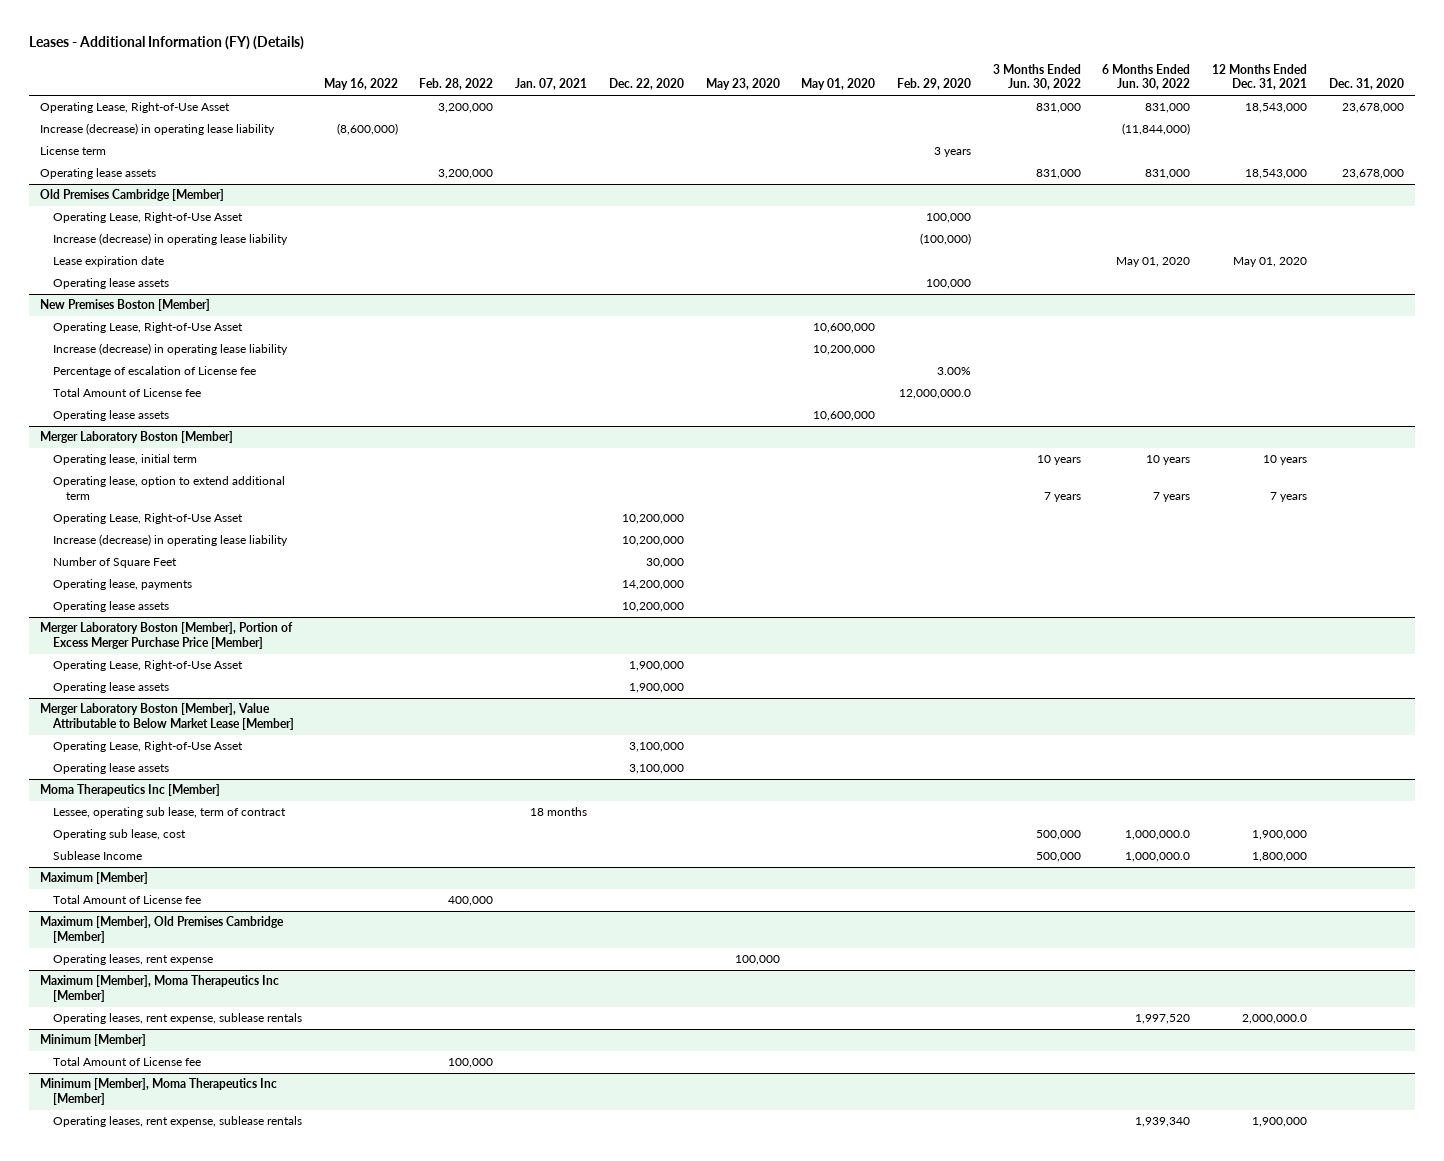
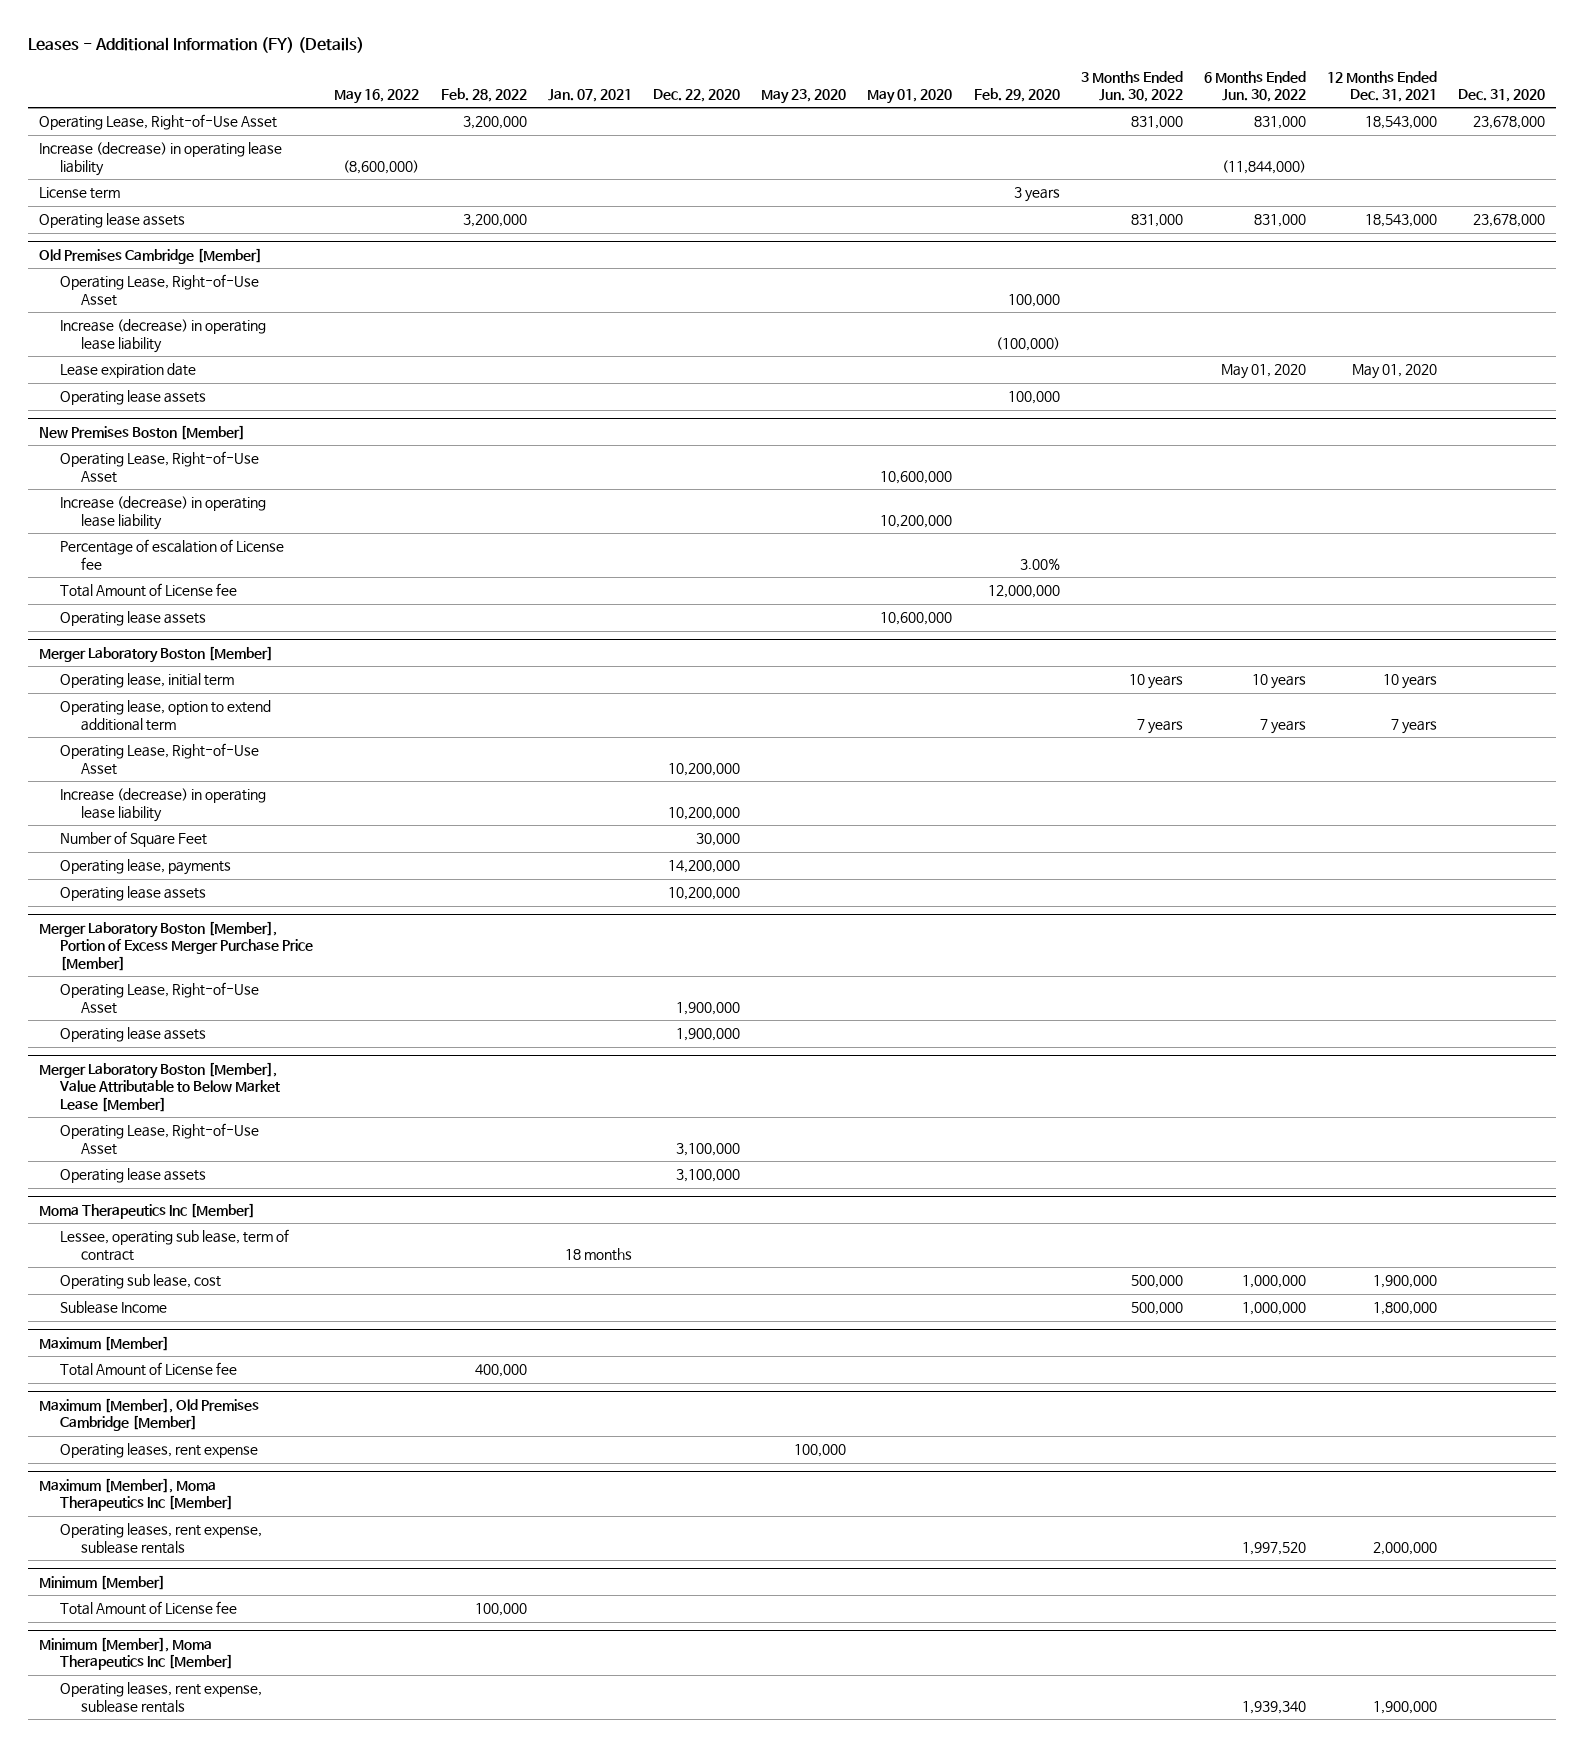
@ New Premises Boston [Member]
- Total Amount of License fee | | | | | | | 12,000,000.0 | | | |
+ Total Amount of License fee | | | | | | | 12,000,000 | | | |
@ Moma Therapeutics Inc [Member]
- Operating sub lease, cost | | | | | | | | 500,000 | 1,000,000.0 | 1,900,000 |
- Sublease Income | | | | | | | | 500,000 | 1,000,000.0 | 1,800,000 |
+ Operating sub lease, cost | | | | | | | | 500,000 | 1,000,000 | 1,900,000 |
+ Sublease Income | | | | | | | | 500,000 | 1,000,000 | 1,800,000 |
@ Maximum [Member], Moma Therapeutics Inc [Member]
- Operating leases, rent expense, sublease rentals | | | | | | | | | 1,997,520 | 2,000,000.0 |
+ Operating leases, rent expense, sublease rentals | | | | | | | | | 1,997,520 | 2,000,000 |

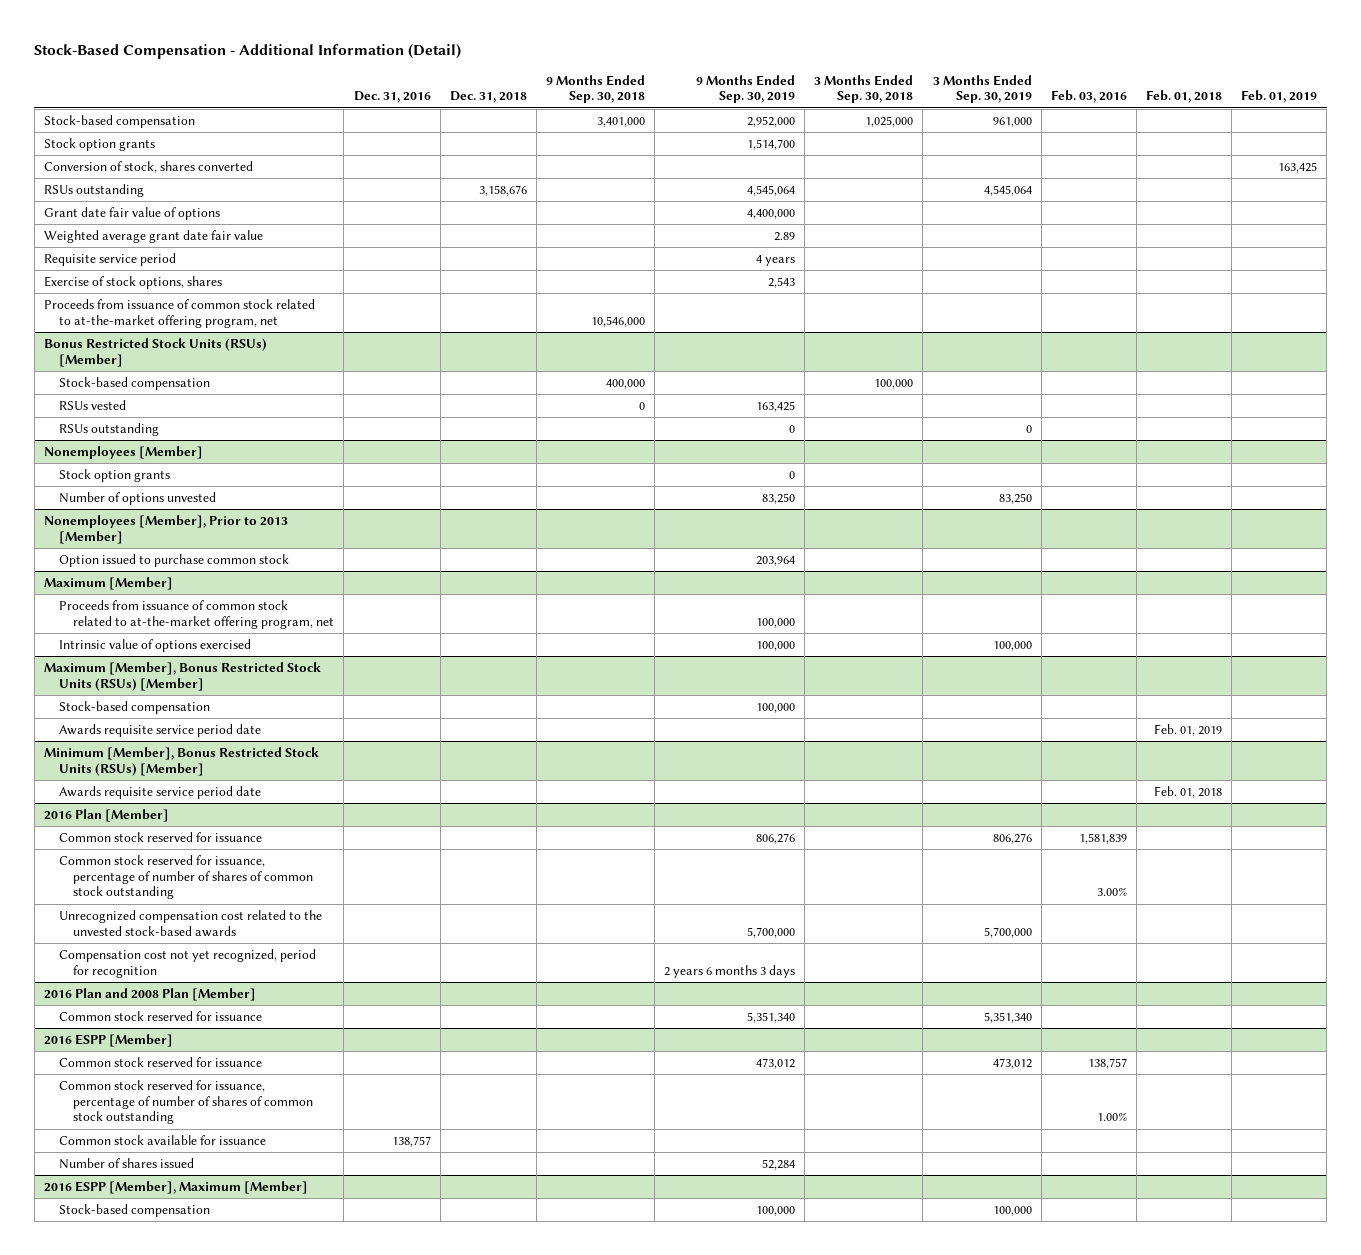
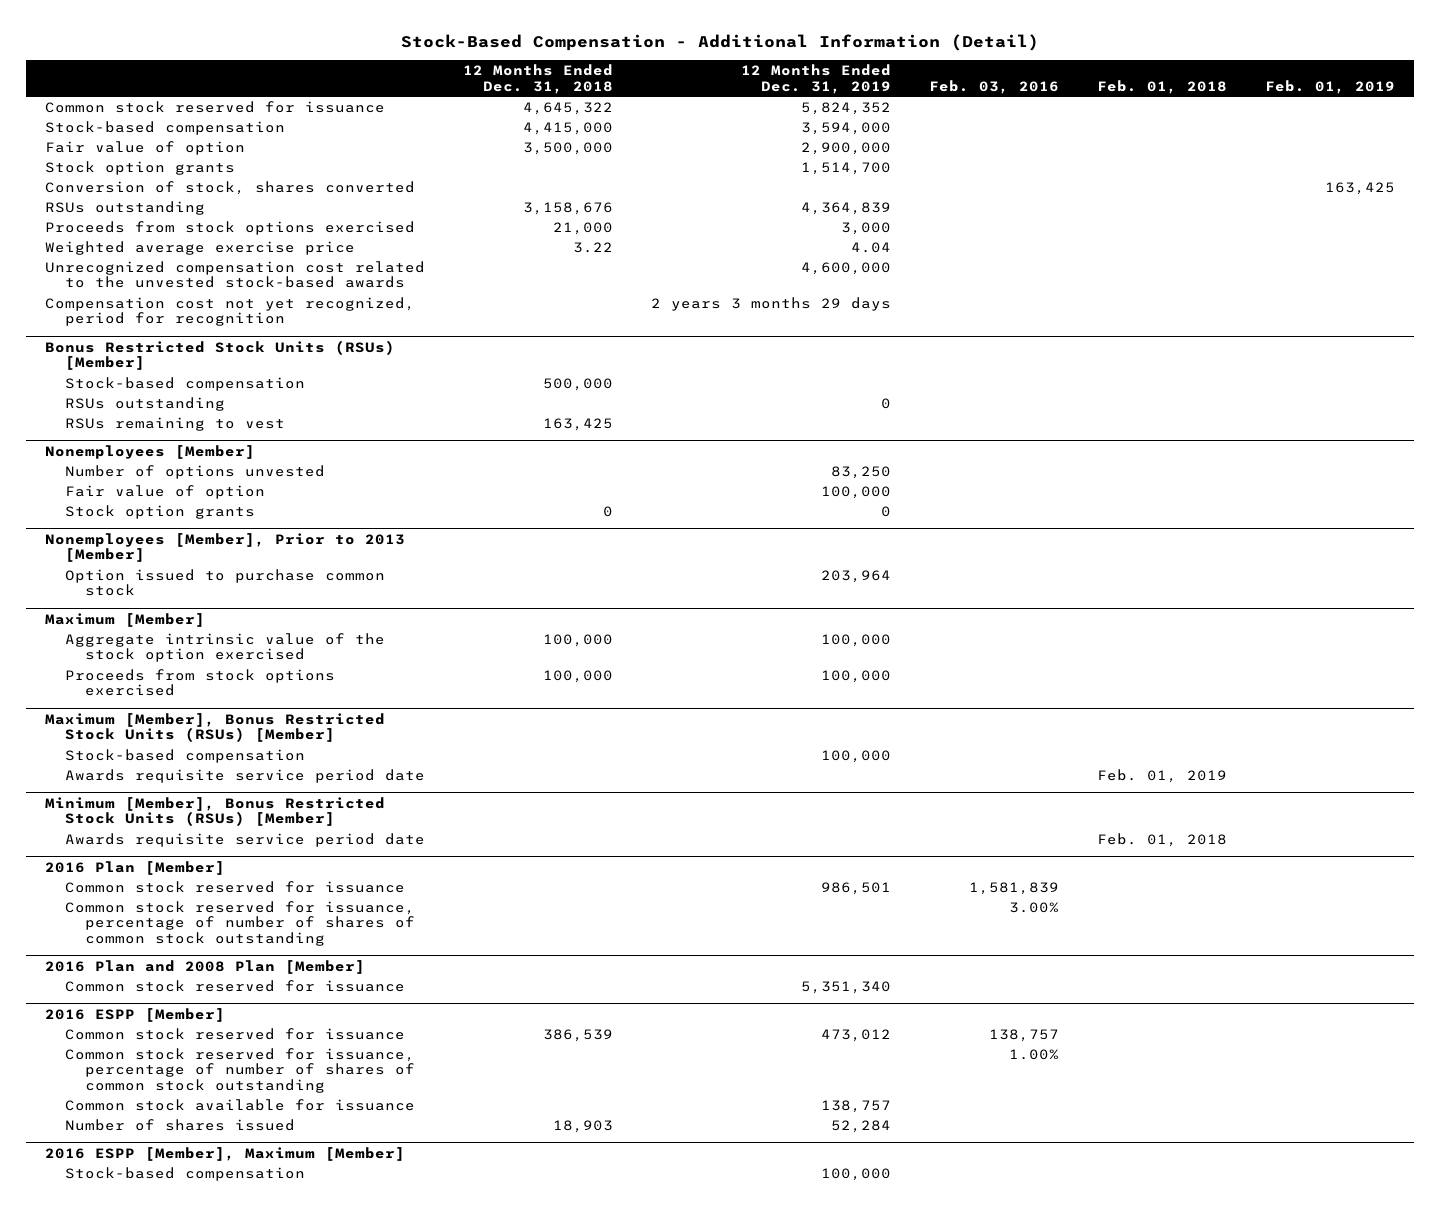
- | Dec. 31, 2016 | Dec. 31, 2018 | 9 Months Ended Sep. 30, 2018 | 9 Months Ended Sep. 30, 2019 | 3 Months Ended Sep. 30, 2018 | 3 Months Ended Sep. 30, 2019 | Feb. 03, 2016 | Feb. 01, 2018 | Feb. 01, 2019
+ | 12 Months Ended Dec. 31, 2018 | 12 Months Ended Dec. 31, 2019 | Feb. 03, 2016 | Feb. 01, 2018 | Feb. 01, 2019
+ Common stock reserved for issuance | 4,645,322 | 5,824,352 | | |
+ Fair value of option | 3,500,000 | 2,900,000 | | |
- Grant date fair value of options | | | | 4,400,000 | | | | |
- Weighted average grant date fair value | | | | 2.89 | | | | |
- Requisite service period | | | | 4 years | | | | |
- Exercise of stock options, shares | | | | 2,543 | | | | |
- Proceeds from issuance of common stock related to at-the-market offering program, net | | | 10,546,000 | | | | | |
+ Proceeds from stock options exercised | 21,000 | 3,000 | | |
+ Weighted average exercise price | 3.22 | 4.04 | | |
+ Unrecognized compensation cost related to the unvested stock-based awards | | 4,600,000 | | |
+ Compensation cost not yet recognized, period for recognition | | 2 years 3 months 29 days | | |
@ Bonus Restricted Stock Units (RSUs) [Member]
- RSUs vested | | | 0 | 163,425 | | | | |
+ RSUs remaining to vest | 163,425 | | | |
@ Nonemployees [Member]
+ Fair value of option | | 100,000 | | |
moved down: Stock option grants | 0 | 0 | | |
@ Maximum [Member]
- Proceeds from issuance of common stock related to at-the-market offering program, net | | | | 100,000 | | | | |
- Intrinsic value of options exercised | | | | 100,000 | | 100,000 | | |
+ Aggregate intrinsic value of the stock option exercised | 100,000 | 100,000 | | |
+ Proceeds from stock options exercised | 100,000 | 100,000 | | |
@ 2016 Plan [Member]
- Unrecognized compensation cost related to the unvested stock-based awards | | | | 5,700,000 | | 5,700,000 | | |
- Compensation cost not yet recognized, period for recognition | | | | 2 years 6 months 3 days | | | | |

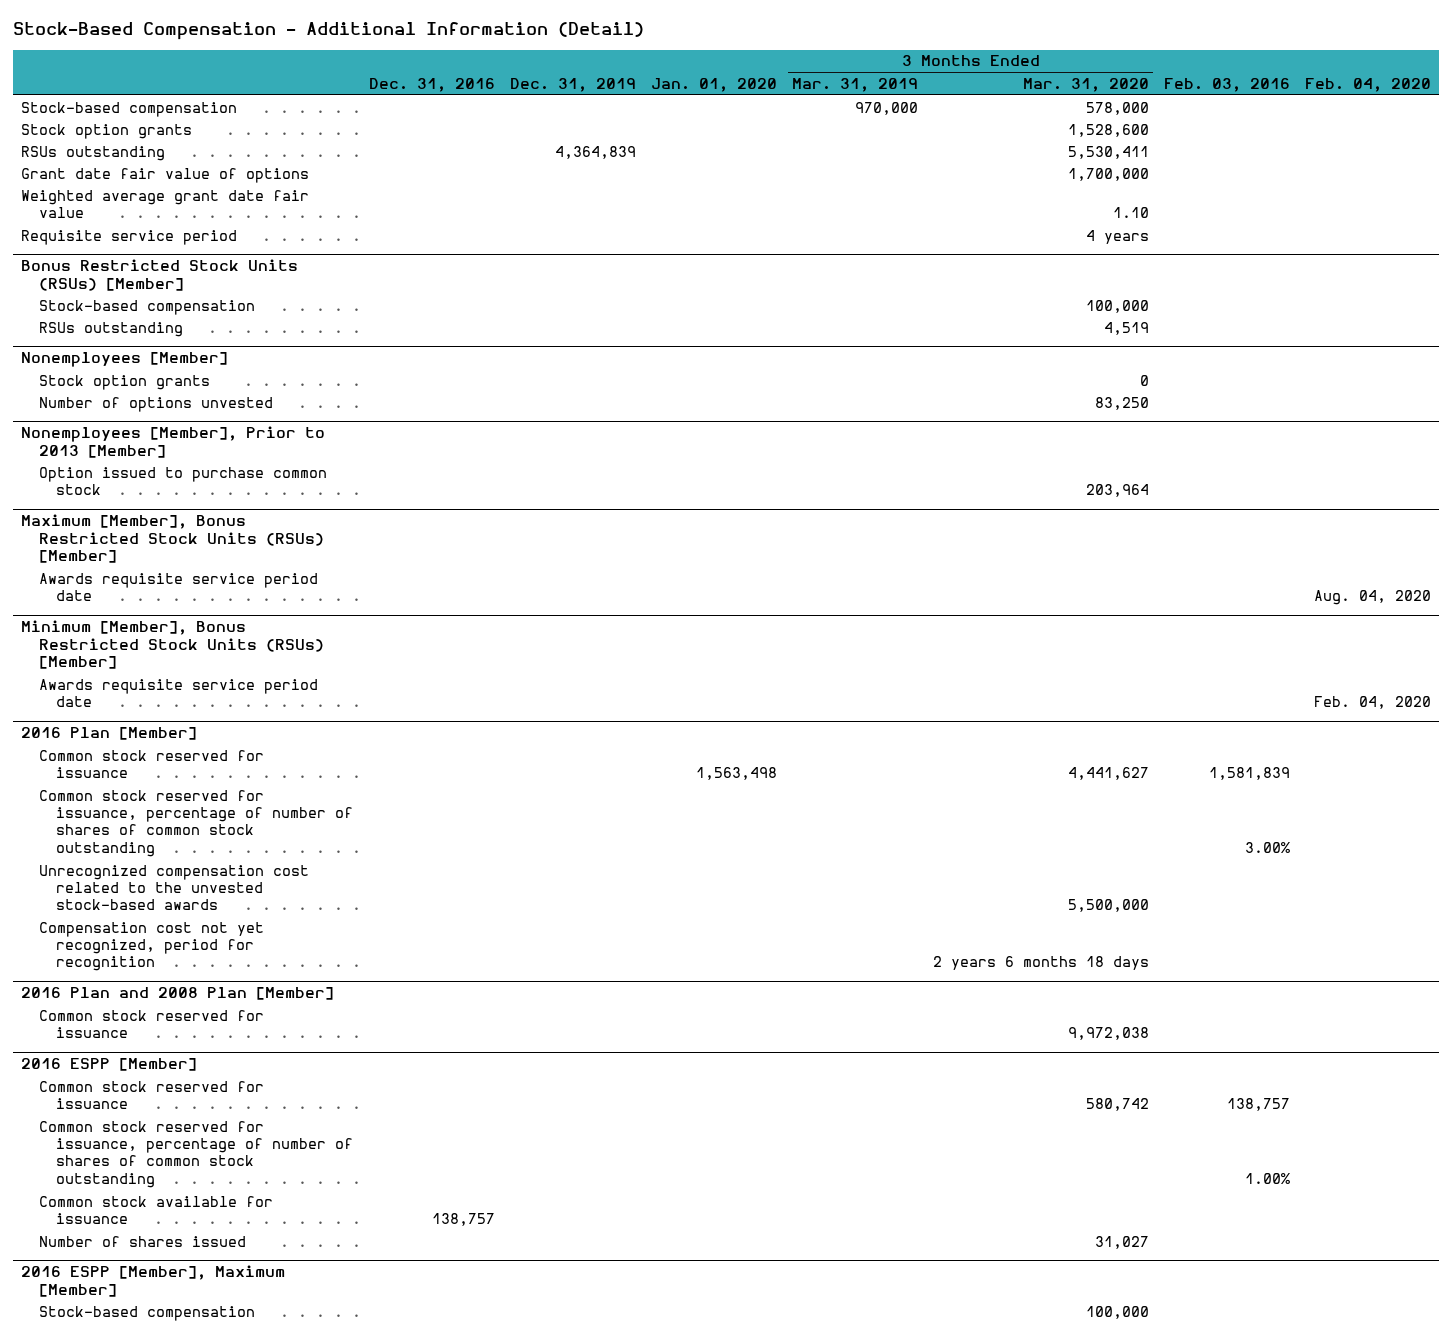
- | 12 Months Ended Dec. 31, 2018 | 12 Months Ended Dec. 31, 2019 | Feb. 03, 2016 | Feb. 01, 2018 | Feb. 01, 2019
+ | Dec. 31, 2016 | Dec. 31, 2019 | Jan. 01, 2020 | 3 Months Ended Mar. 31, 2019 | 3 Months Ended Mar. 31, 2020 | Feb. 03, 2016 | Feb. 04, 2020
- Common stock reserved for issuance | 4,645,322 | 5,824,352 | | |
- Fair value of option | 3,500,000 | 2,900,000 | | |
- Conversion of stock, shares converted | | | | | 163,425
- Proceeds from stock options exercised | 21,000 | 3,000 | | |
- Weighted average exercise price | 3.22 | 4.04 | | |
- Unrecognized compensation cost related to the unvested stock-based awards | | 4,600,000 | | |
- Compensation cost not yet recognized, period for recognition | | 2 years 3 months 29 days | | |
+ Grant date fair value of options | | | | | 1,700,000 | |
+ Weighted average grant date fair value | | | | | 1.10 | |
+ Requisite service period | | | | | 4 years | |
@ Bonus Restricted Stock Units (RSUs) [Member]
- RSUs remaining to vest | 163,425 | | | |
@ Nonemployees [Member]
- Fair value of option | | 100,000 | | |
moved down: Number of options unvested | | | | | 83,250 | |
- Maximum [Member]
- Aggregate intrinsic value of the stock option exercised | 100,000 | 100,000 | | |
- Proceeds from stock options exercised | 100,000 | 100,000 | | |
@ Maximum [Member], Bonus Restricted Stock Units (RSUs) [Member]
- Stock-based compensation | | 100,000 | | |
@ 2016 Plan [Member]
+ Unrecognized compensation cost related to the unvested stock-based awards | | | | | 5,500,000 | |
+ Compensation cost not yet recognized, period for recognition | | | | | 2 years 6 months 18 days | |

